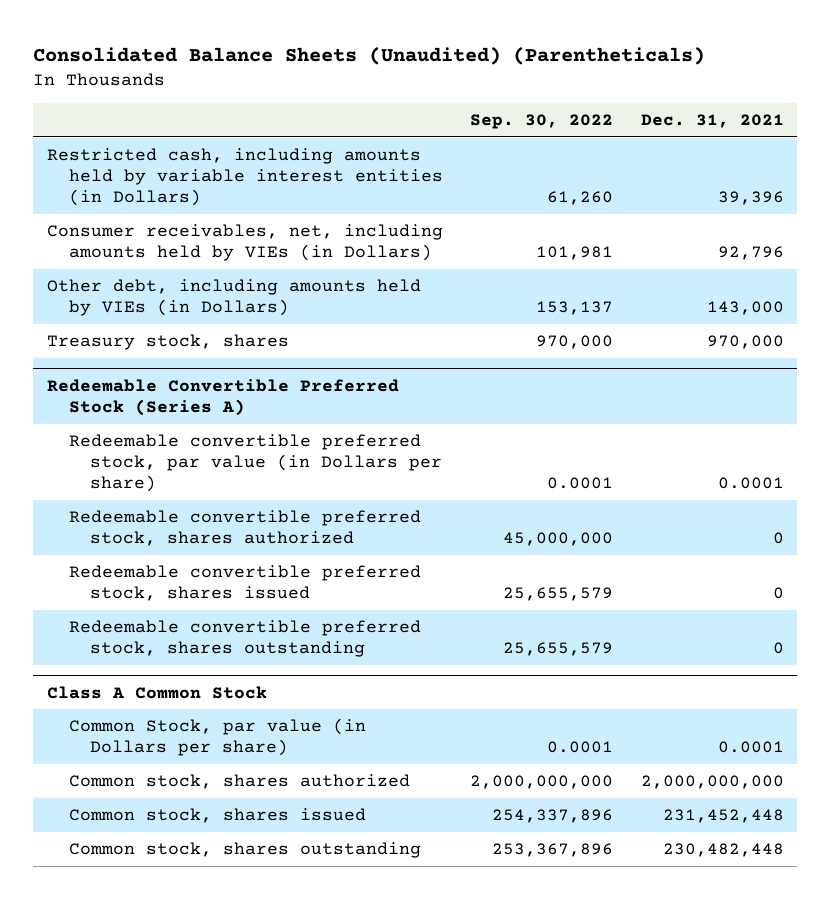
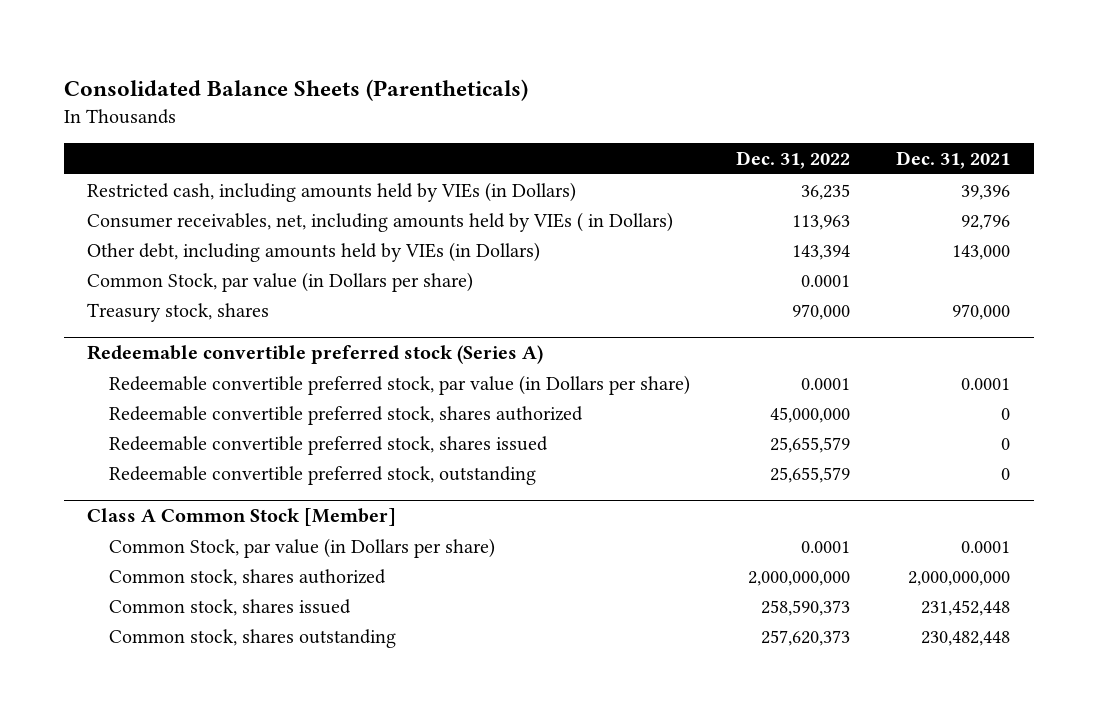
- Consolidated Balance Sheets (Unaudited) (Parentheticals)
+ Consolidated Balance Sheets (Parentheticals)
- | Sep. 30, 2022 | Dec. 31, 2021
+ | Dec. 31, 2022 | Dec. 31, 2021
- Restricted cash, including amounts held by variable interest entities (in Dollars) | 61,260 | 39,396
- Consumer receivables, net, including amounts held by VIEs (in Dollars) | 101,981 | 92,796
+ Restricted cash, including amounts held by VIEs (in Dollars) | 36,235 | 39,396
+ Consumer receivables, net, including amounts held by VIEs ( in Dollars) | 113,963 | 92,796
+ Common Stock, par value (in Dollars per share) | 0.0001 |
- Redeemable Convertible Preferred Stock (Series A)
+ Redeemable convertible preferred stock (Series A)
- Redeemable convertible preferred stock, shares outstanding | 25,655,579 | 0
- Class A Common Stock
+ Redeemable convertible preferred stock, outstanding | 25,655,579 | 0
+ Class A Common Stock [Member]

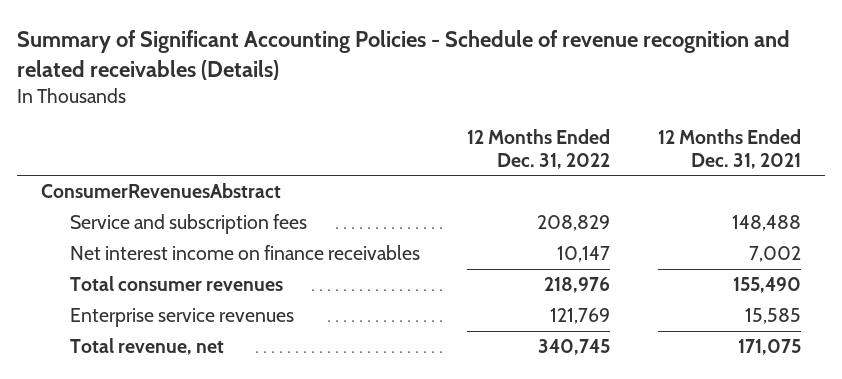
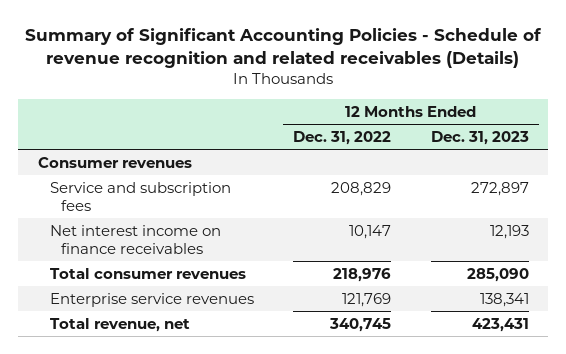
- | 12 Months Ended Dec. 31, 2022 | 12 Months Ended Dec. 31, 2021
+ | 12 Months Ended Dec. 31, 2022 | 12 Months Ended Dec. 31, 2023
- ConsumerRevenuesAbstract
+ Consumer revenues

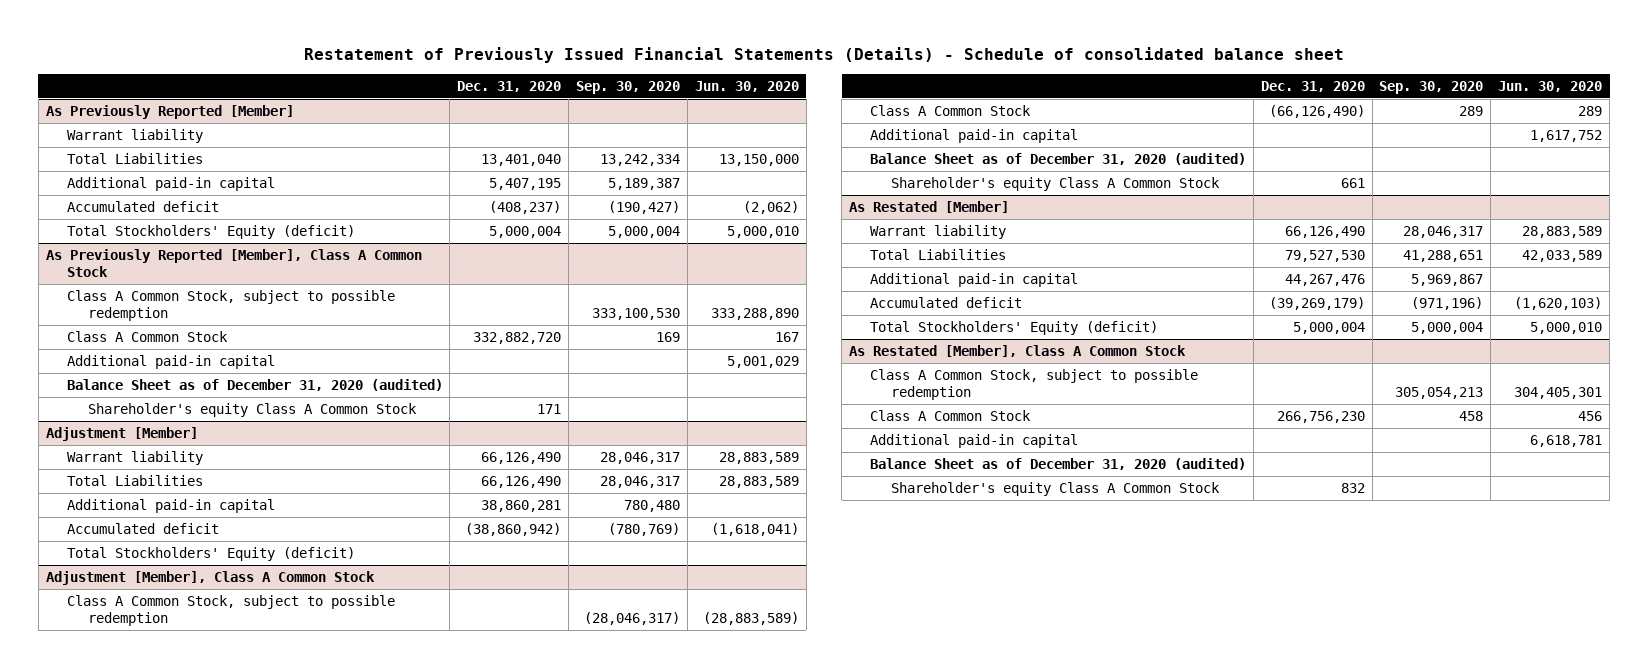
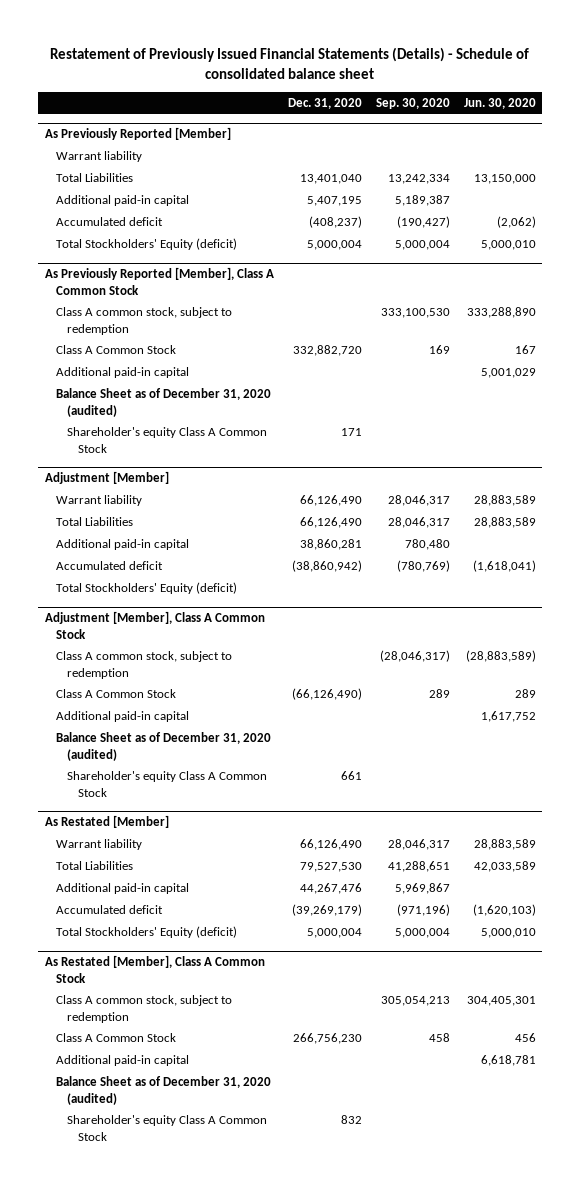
@ As Previously Reported [Member], Class A Common Stock
- Class A Common Stock, subject to possible redemption | | 333,100,530 | 333,288,890
+ Class A common stock, subject to redemption | | 333,100,530 | 333,288,890
@ Adjustment [Member], Class A Common Stock
- Class A Common Stock, subject to possible redemption | | (28,046,317) | (28,883,589)
+ Class A common stock, subject to redemption | | (28,046,317) | (28,883,589)
@ As Restated [Member], Class A Common Stock
- Class A Common Stock, subject to possible redemption | | 305,054,213 | 304,405,301
+ Class A common stock, subject to redemption | | 305,054,213 | 304,405,301

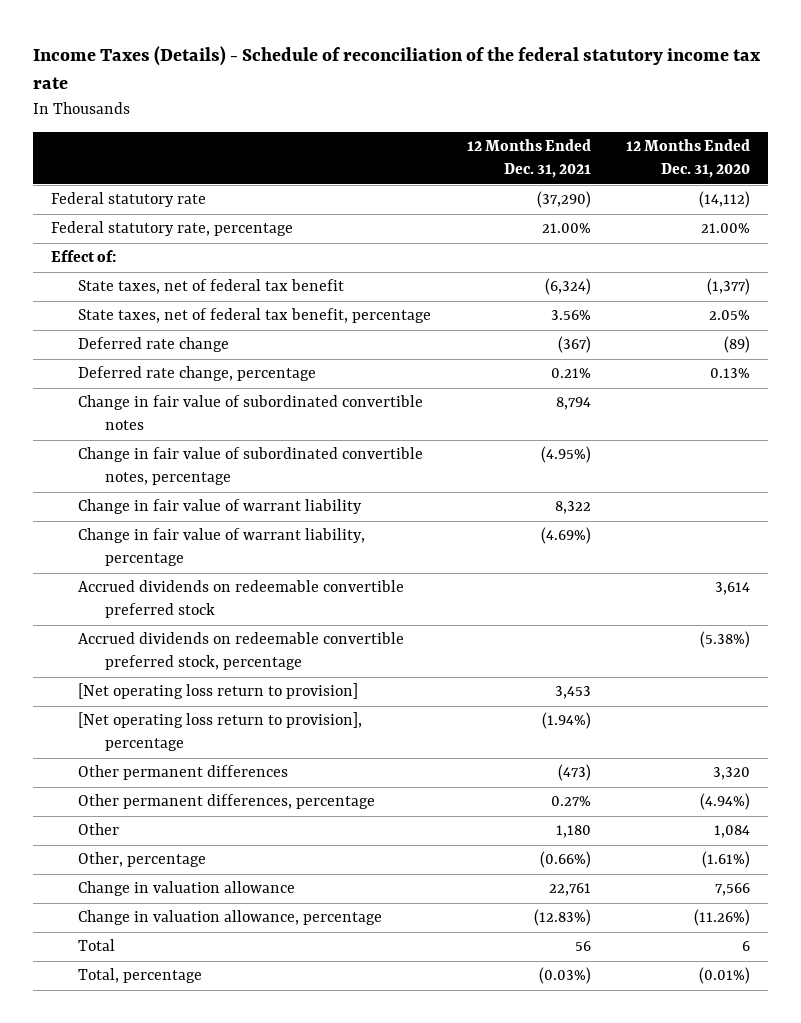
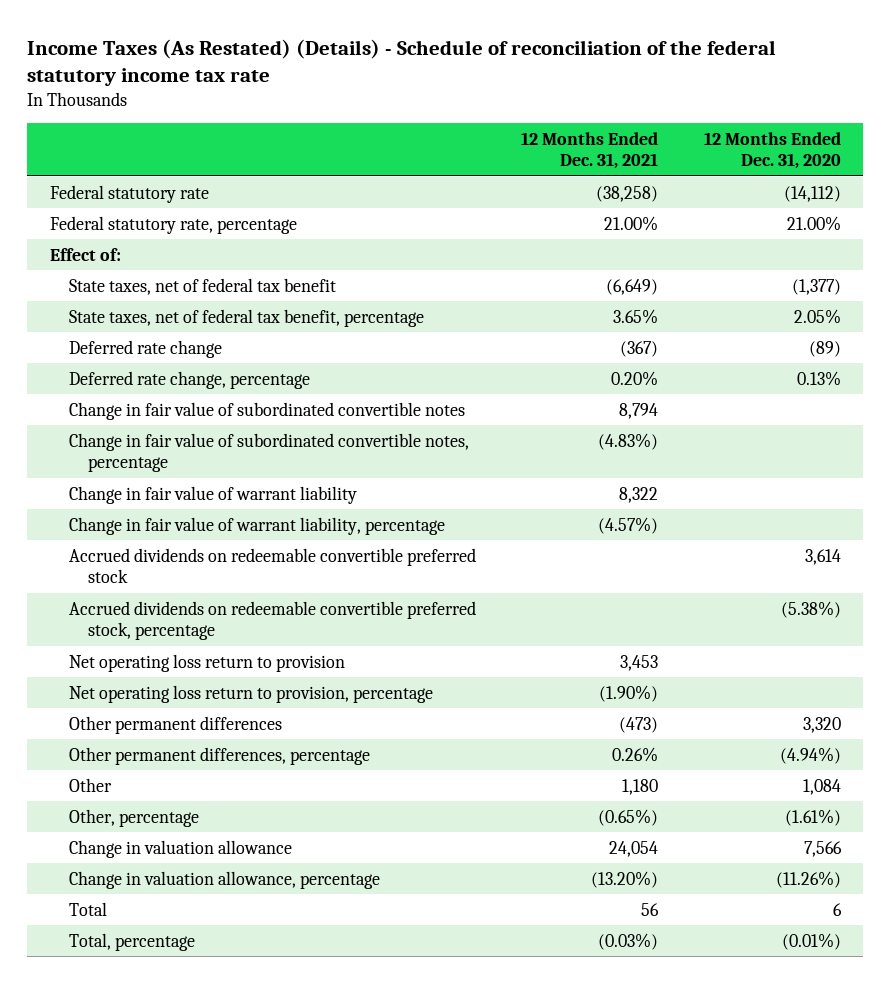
- Income Taxes (Details) - Schedule of reconciliation of the federal statutory income tax rate
+ Income Taxes (As Restated) (Details) - Schedule of reconciliation of the federal statutory income tax rate
- Federal statutory rate | (37,290) | (14,112)
+ Federal statutory rate | (38,258) | (14,112)
- State taxes, net of federal tax benefit | (6,324) | (1,377)
- State taxes, net of federal tax benefit, percentage | 3.56% | 2.05%
+ State taxes, net of federal tax benefit | (6,649) | (1,377)
+ State taxes, net of federal tax benefit, percentage | 3.65% | 2.05%
- Deferred rate change, percentage | 0.21% | 0.13%
+ Deferred rate change, percentage | 0.20% | 0.13%
- Change in fair value of subordinated convertible notes, percentage | (4.95%) |
+ Change in fair value of subordinated convertible notes, percentage | (4.83%) |
- Change in fair value of warrant liability, percentage | (4.69%) |
+ Change in fair value of warrant liability, percentage | (4.57%) |
- [Net operating loss return to provision] | 3,453 |
- [Net operating loss return to provision], percentage | (1.94%) |
+ Net operating loss return to provision | 3,453 |
+ Net operating loss return to provision, percentage | (1.90%) |
- Other permanent differences, percentage | 0.27% | (4.94%)
+ Other permanent differences, percentage | 0.26% | (4.94%)
- Other, percentage | (0.66%) | (1.61%)
- Change in valuation allowance | 22,761 | 7,566
- Change in valuation allowance, percentage | (12.83%) | (11.26%)
+ Other, percentage | (0.65%) | (1.61%)
+ Change in valuation allowance | 24,054 | 7,566
+ Change in valuation allowance, percentage | (13.20%) | (11.26%)

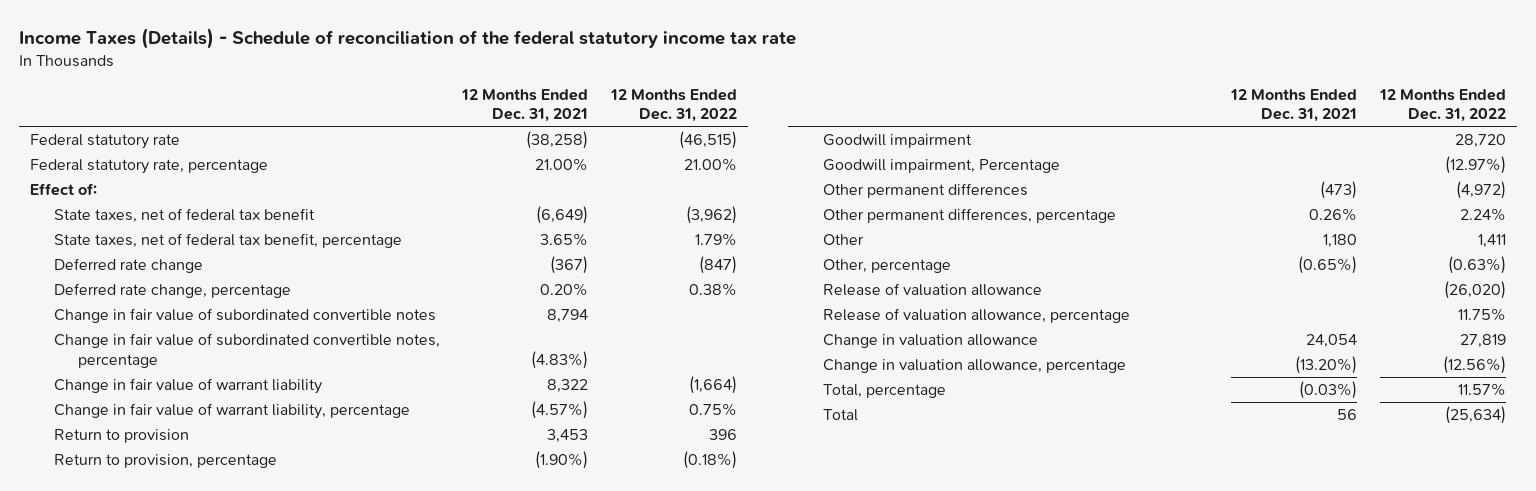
- Income Taxes (As Restated) (Details) - Schedule of reconciliation of the federal statutory income tax rate
+ Income Taxes (Details) - Schedule of reconciliation of the federal statutory income tax rate
- | 12 Months Ended Dec. 31, 2021 | 12 Months Ended Dec. 31, 2020
+ | 12 Months Ended Dec. 31, 2021 | 12 Months Ended Dec. 31, 2022
- Accrued dividends on redeemable convertible preferred stock | | 3,614
- Accrued dividends on redeemable convertible preferred stock, percentage | | (5.38%)
- Net operating loss return to provision | 3,453 |
- Net operating loss return to provision, percentage | (1.90%) |
+ Return to provision | 3,453 | 396
+ Return to provision, percentage | (1.90%) | (0.18%)
+ Goodwill impairment | | 28,720
+ Goodwill impairment, Percentage | | (12.97%)
+ Release of valuation allowance | | (26,020)
+ Release of valuation allowance, percentage | | 11.75%
moved down: Total | 56 | (25,634)

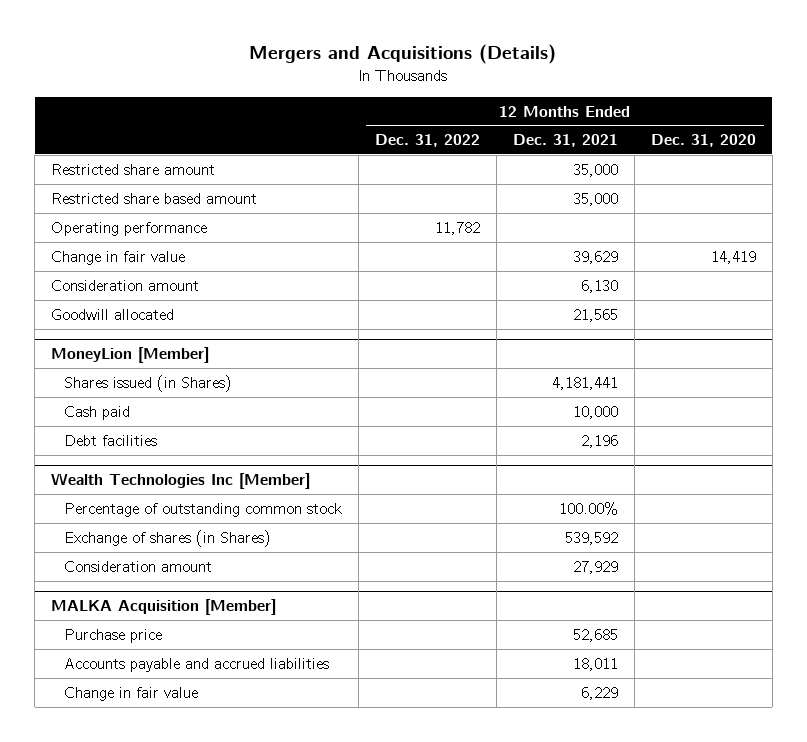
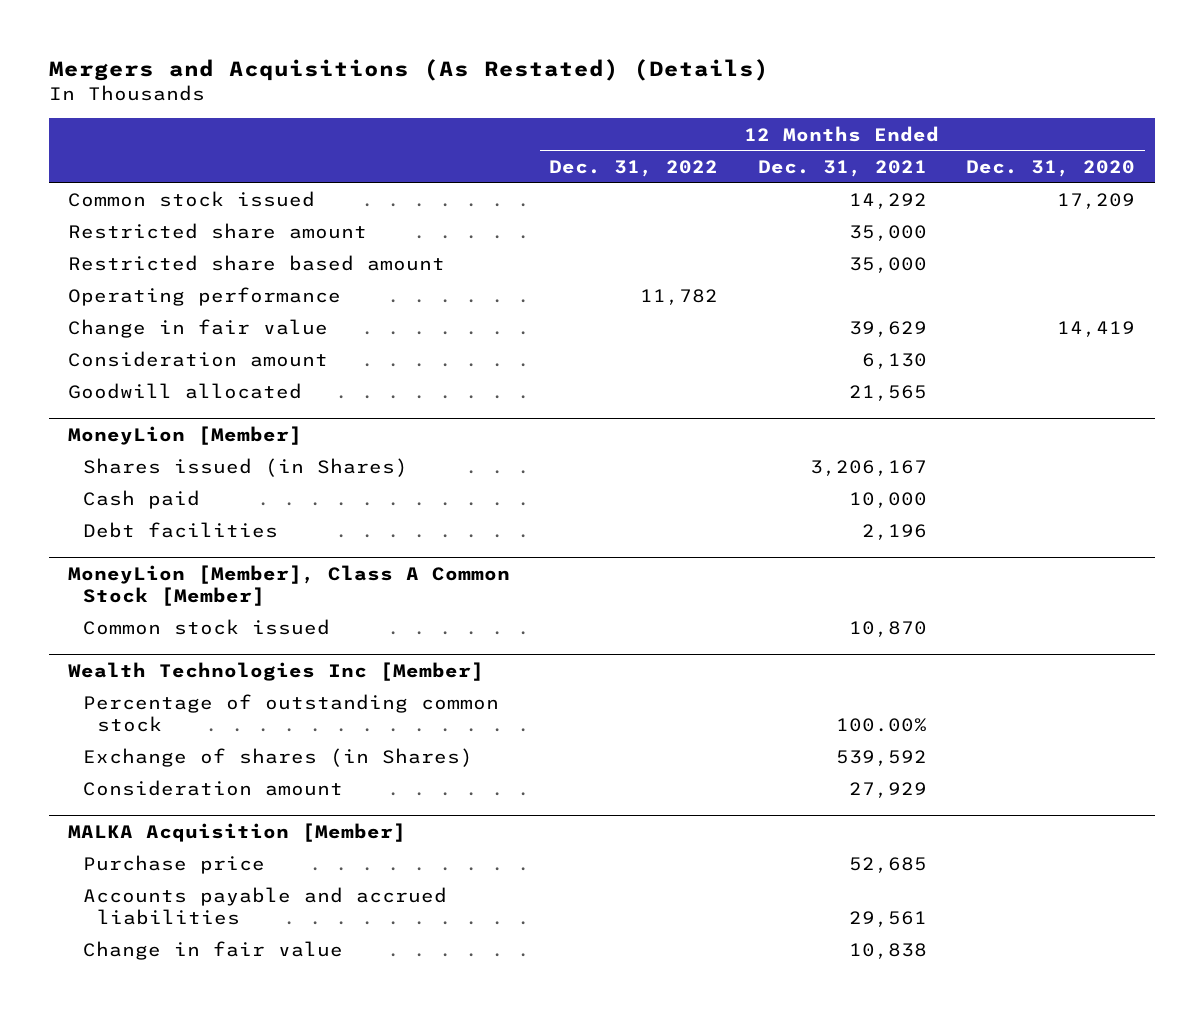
- Mergers and Acquisitions (Details)
+ Mergers and Acquisitions (As Restated) (Details)
+ Common stock issued | | 14,292 | 17,209
@ MoneyLion [Member]
- Shares issued (in Shares) | | 4,181,441 |
+ Shares issued (in Shares) | | 3,206,167 |
+ MoneyLion [Member], Class A Common Stock [Member]
+ Common stock issued | | 10,870 |
@ MALKA Acquisition [Member]
- Accounts payable and accrued liabilities | | 18,011 |
- Change in fair value | | 6,229 |
+ Accounts payable and accrued liabilities | | 29,561 |
+ Change in fair value | | 10,838 |

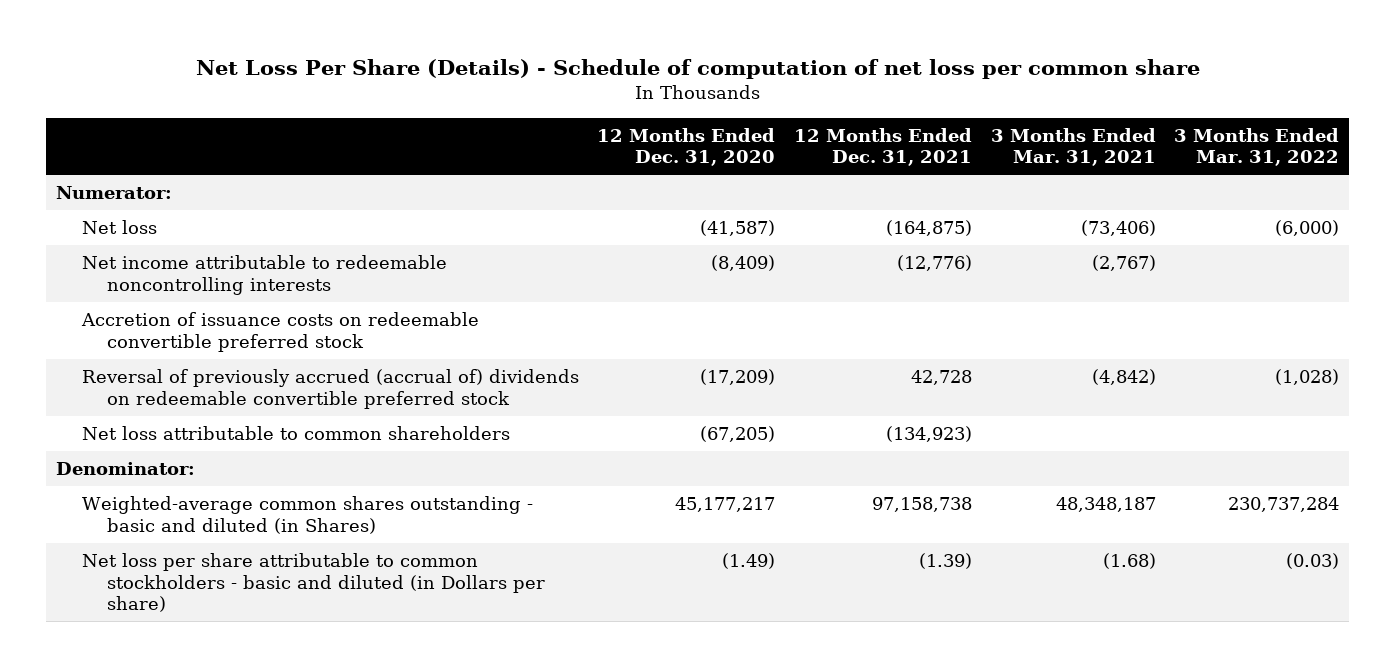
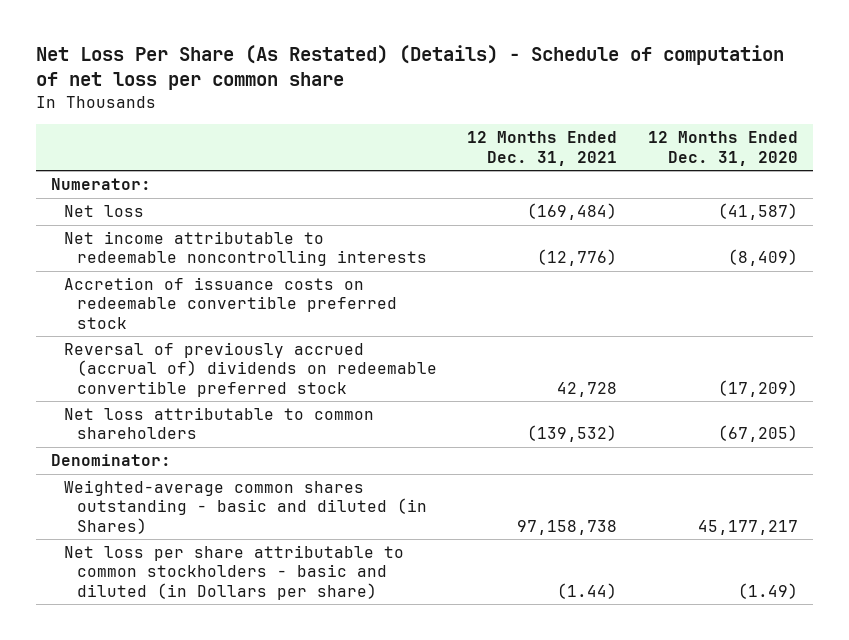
- Net Loss Per Share (Details) - Schedule of computation of net loss per common share
+ Net Loss Per Share (As Restated) (Details) - Schedule of computation of net loss per common share
- | 12 Months Ended Dec. 31, 2020 | 12 Months Ended Dec. 31, 2021 | 3 Months Ended Mar. 31, 2021 | 3 Months Ended Mar. 31, 2022
+ | 12 Months Ended Dec. 31, 2021 | 12 Months Ended Dec. 31, 2020
- Net loss | (41,587) | (164,875) | (73,406) | (6,000)
+ Net loss | (169,484) | (41,587)
- Net loss attributable to common shareholders | (67,205) | (134,923) | |
+ Net loss attributable to common shareholders | (139,532) | (67,205)
- Net loss per share attributable to common stockholders - basic and diluted (in Dollars per share) | (1.49) | (1.39) | (1.68) | (0.03)
+ Net loss per share attributable to common stockholders - basic and diluted (in Dollars per share) | (1.44) | (1.49)

